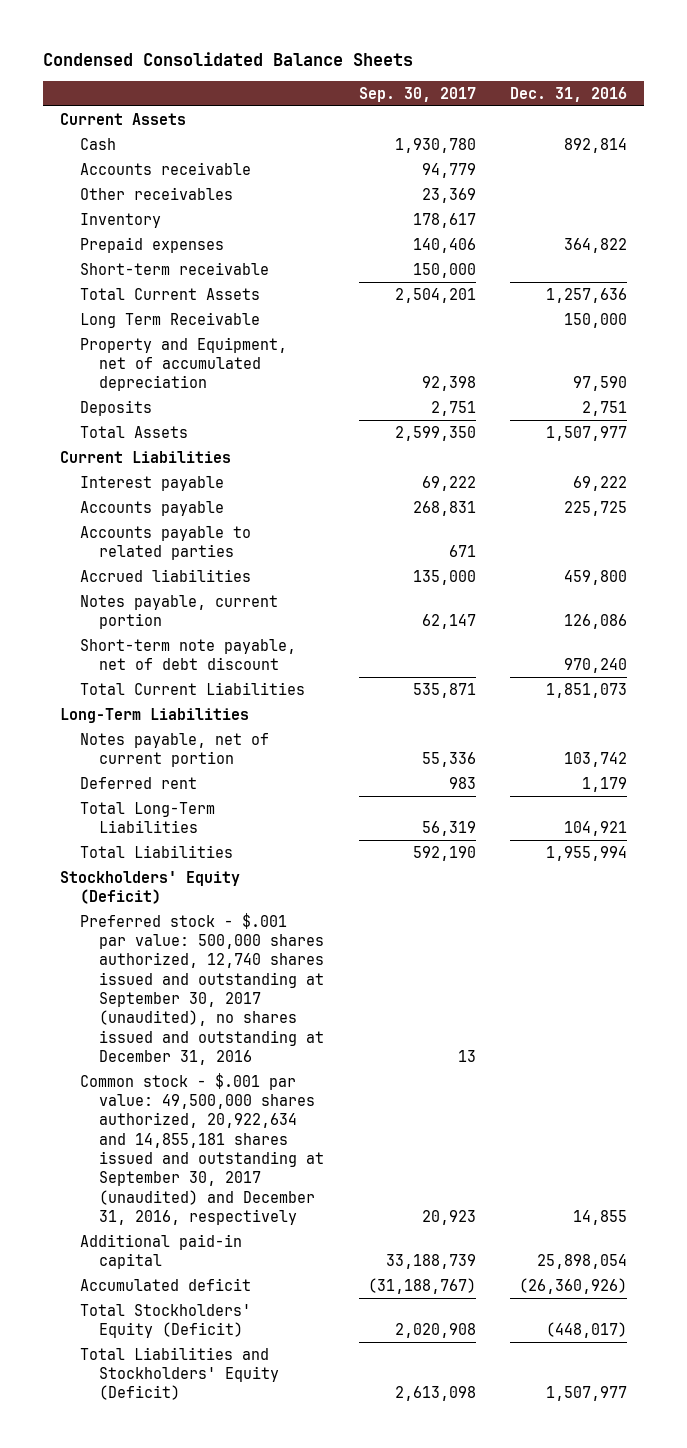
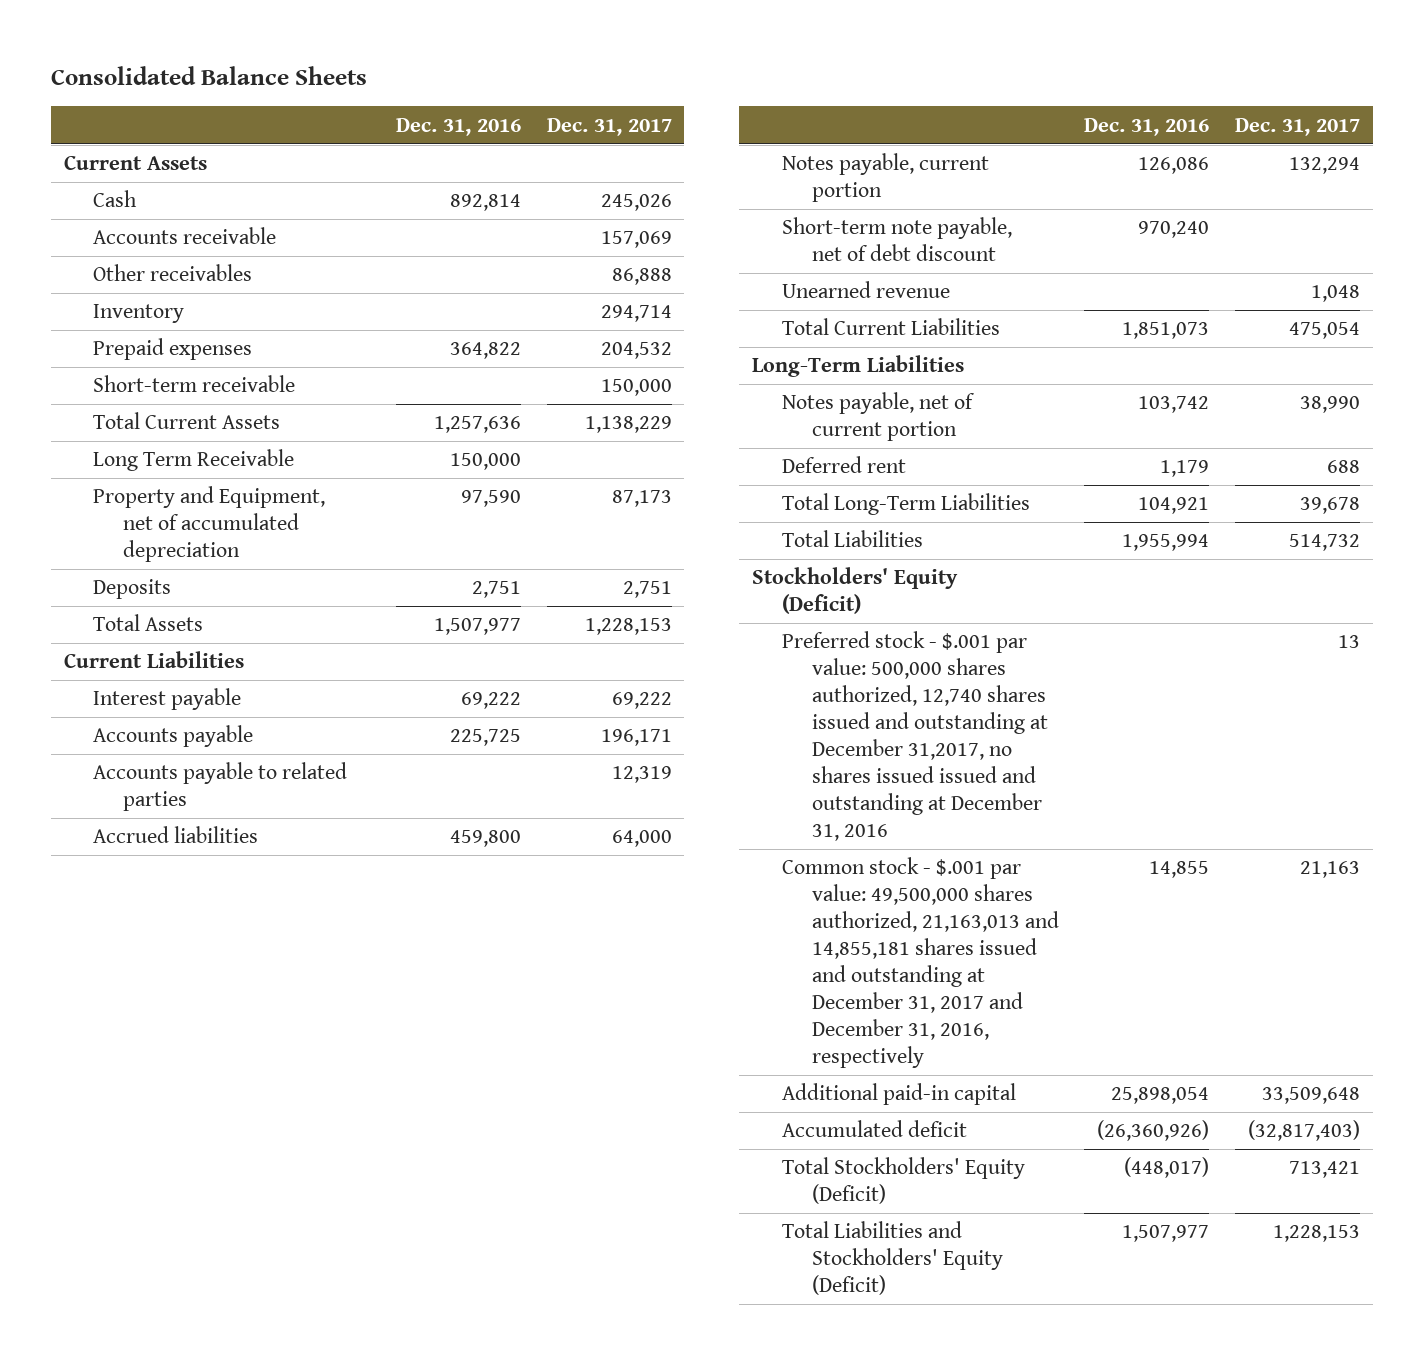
- Condensed Consolidated Balance Sheets
+ Consolidated Balance Sheets
- | Sep. 30, 2017 | Dec. 31, 2016
+ | Dec. 31, 2016 | Dec. 31, 2017
+ Unearned revenue | | 1,048
- Preferred stock - $.001 par value: 500,000 shares authorized, 12,740 shares issued and outstanding at September 30, 2017 (unaudited), no shares issued and outstanding at December 31, 2016 | 13 |
- Common stock - $.001 par value: 49,500,000 shares authorized, 20,922,634 and 14,855,181 shares issued and outstanding at September 30, 2017 (unaudited) and December 31, 2016, respectively | 20,923 | 14,855
+ Preferred stock - $.001 par value: 500,000 shares authorized, 12,740 shares issued and outstanding at December 31,2017, no shares issued issued and outstanding at December 31, 2016 | | 13
+ Common stock - $.001 par value: 49,500,000 shares authorized, 21,163,013 and 14,855,181 shares issued and outstanding at December 31, 2017 and December 31, 2016, respectively | 14,855 | 21,163

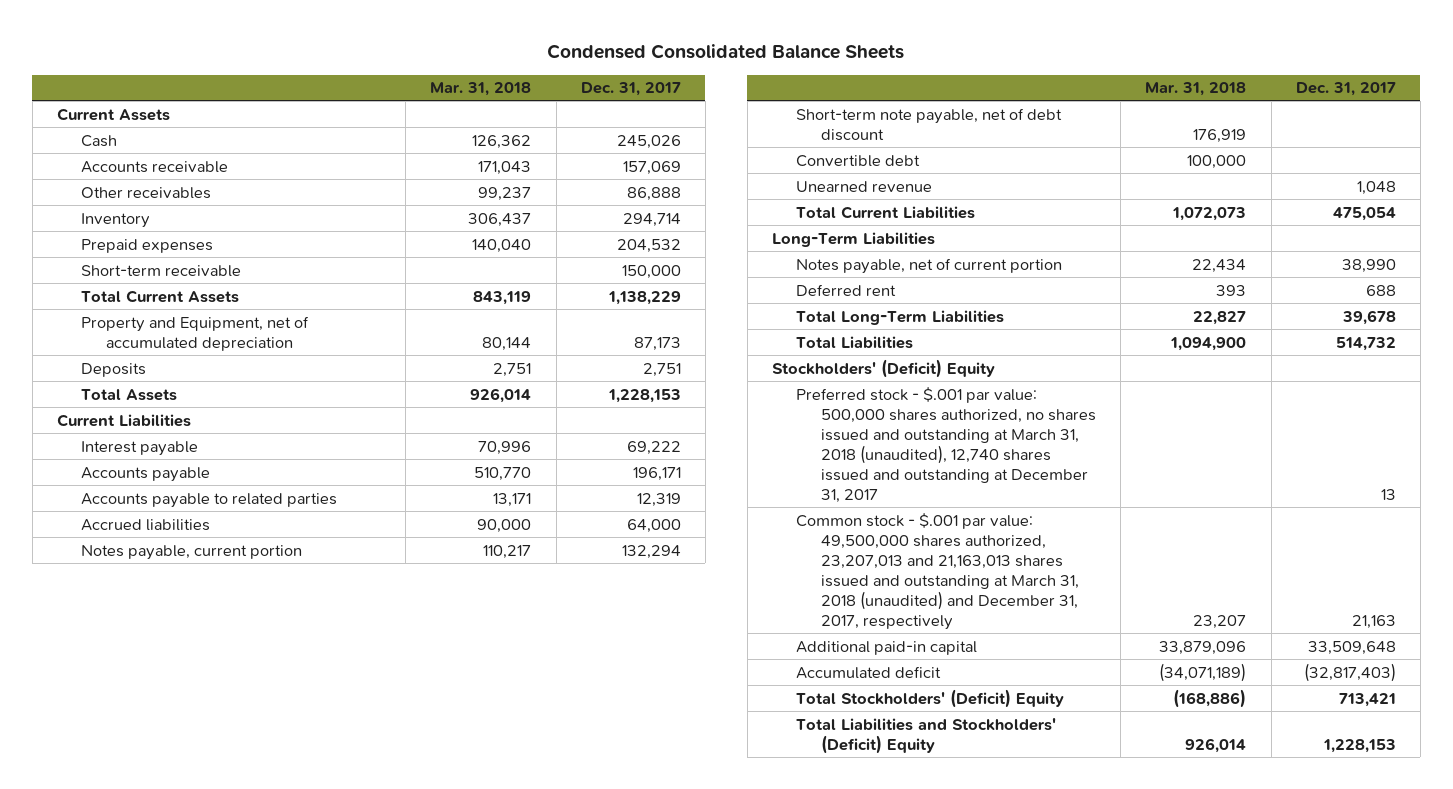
- Consolidated Balance Sheets
+ Condensed Consolidated Balance Sheets
- | Dec. 31, 2016 | Dec. 31, 2017
+ | Mar. 31, 2018 | Dec. 31, 2017
- Long Term Receivable | 150,000 |
+ Convertible debt | 100,000 |
- Stockholders' Equity (Deficit)
- Preferred stock - $.001 par value: 500,000 shares authorized, 12,740 shares issued and outstanding at December 31,2017, no shares issued issued and outstanding at December 31, 2016 | | 13
- Common stock - $.001 par value: 49,500,000 shares authorized, 21,163,013 and 14,855,181 shares issued and outstanding at December 31, 2017 and December 31, 2016, respectively | 14,855 | 21,163
+ Stockholders' (Deficit) Equity
+ Preferred stock - $.001 par value: 500,000 shares authorized, no shares issued and outstanding at March 31, 2018 (unaudited), 12,740 shares issued and outstanding at December 31, 2017 | | 13
+ Common stock - $.001 par value: 49,500,000 shares authorized, 23,207,013 and 21,163,013 shares issued and outstanding at March 31, 2018 (unaudited) and December 31, 2017, respectively | 23,207 | 21,163
- Total Stockholders' Equity (Deficit) | (448,017) | 713,421
- Total Liabilities and Stockholders' Equity (Deficit) | 1,507,977 | 1,228,153
+ Total Stockholders' (Deficit) Equity | (168,886) | 713,421
+ Total Liabilities and Stockholders' (Deficit) Equity | 926,014 | 1,228,153

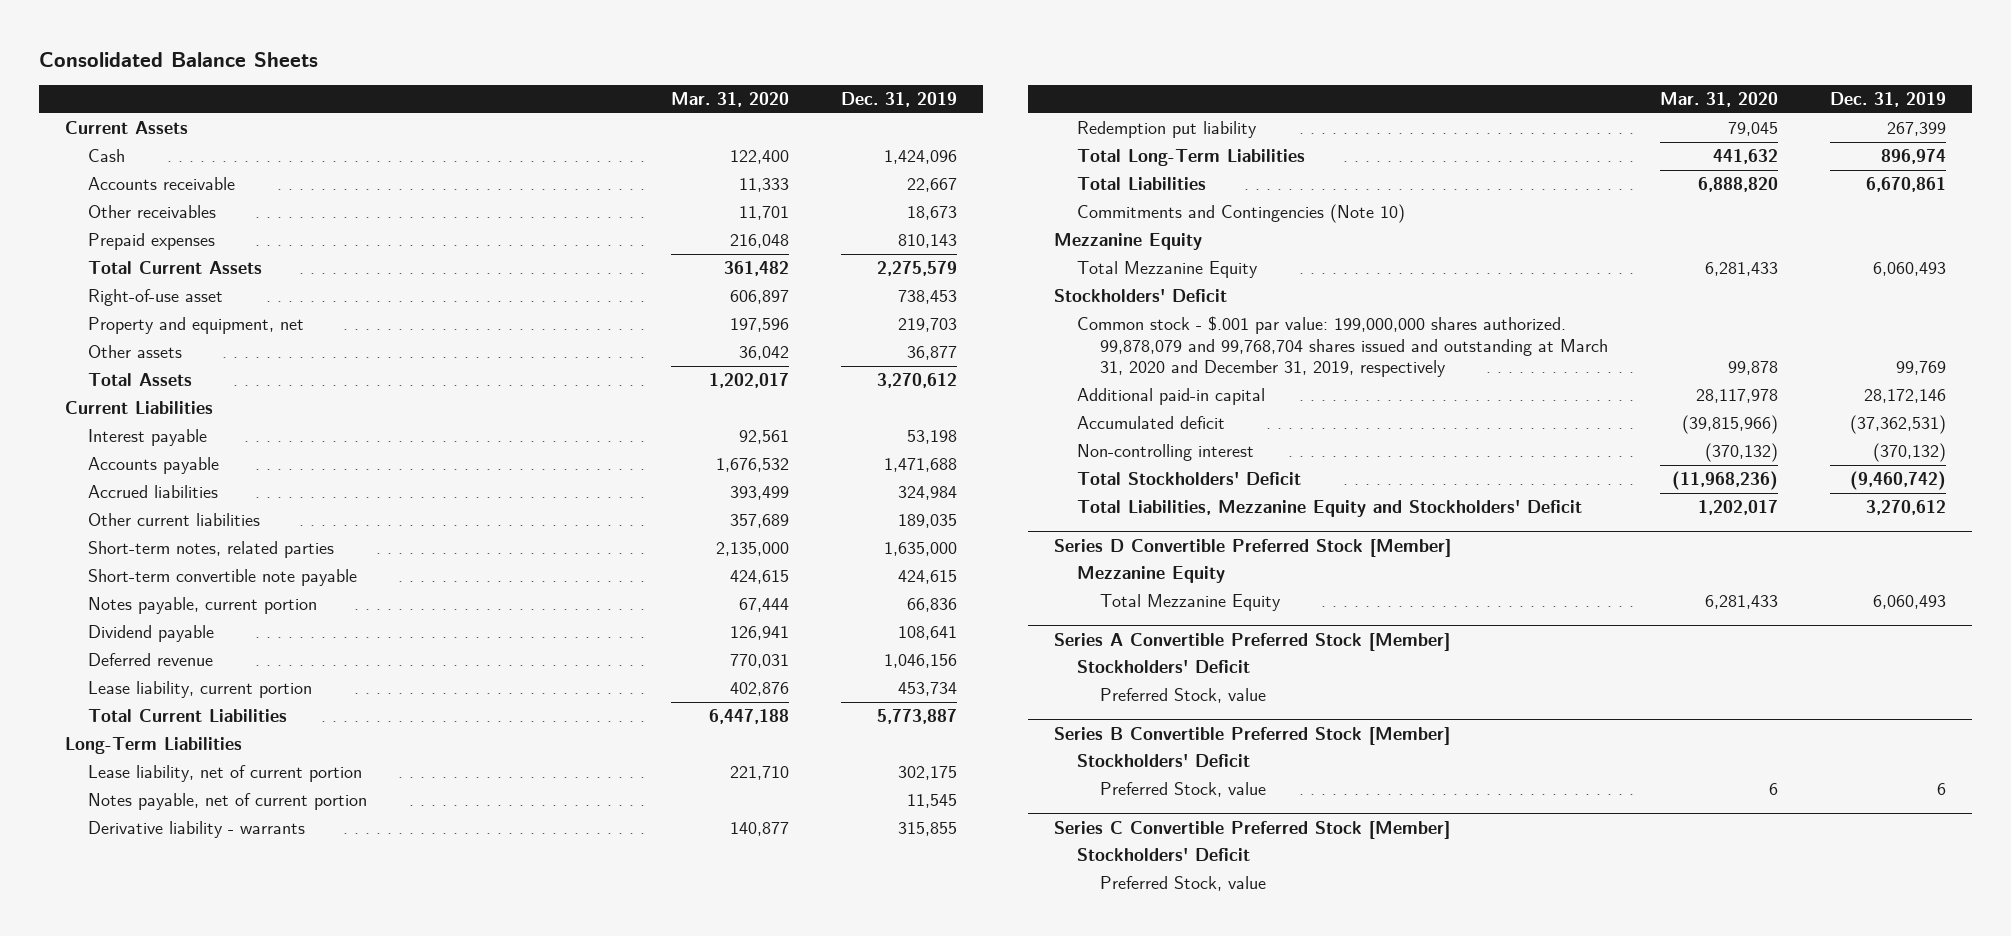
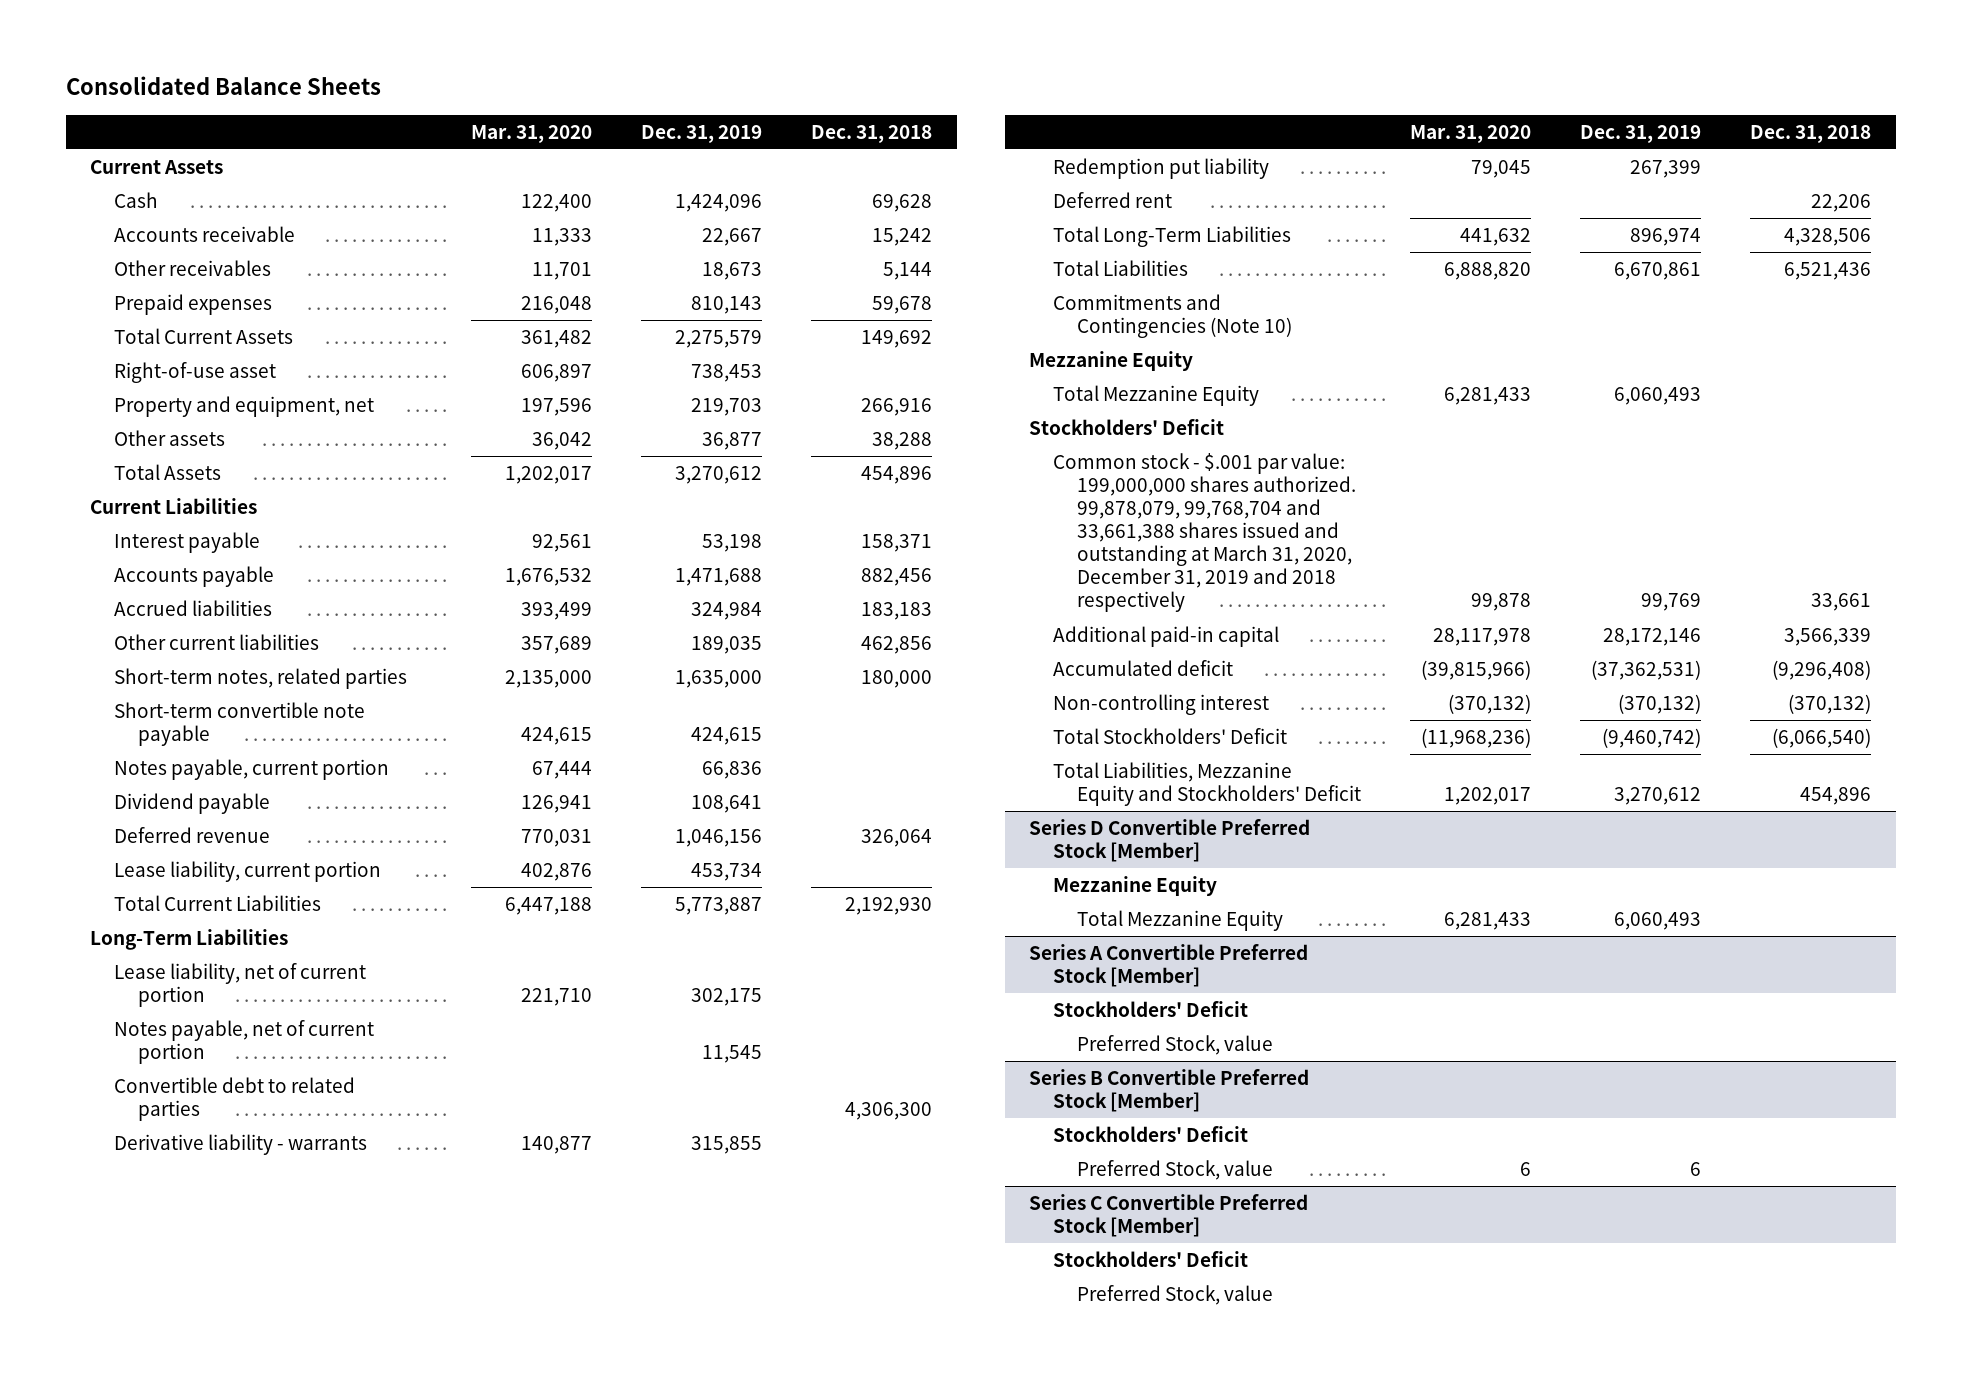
- | Mar. 31, 2020 | Dec. 31, 2019
+ | Mar. 31, 2020 | Dec. 31, 2019 | Dec. 31, 2018
+ Convertible debt to related parties | | | 4,306,300
+ Deferred rent | | | 22,206
- Common stock - $.001 par value: 199,000,000 shares authorized. 99,878,079 and 99,768,704 shares issued and outstanding at March 31, 2020 and December 31, 2019, respectively | 99,878 | 99,769
+ Common stock - $.001 par value: 199,000,000 shares authorized. 99,878,079, 99,768,704 and 33,661,388 shares issued and outstanding at March 31, 2020, December 31, 2019 and 2018 respectively | 99,878 | 99,769 | 33,661

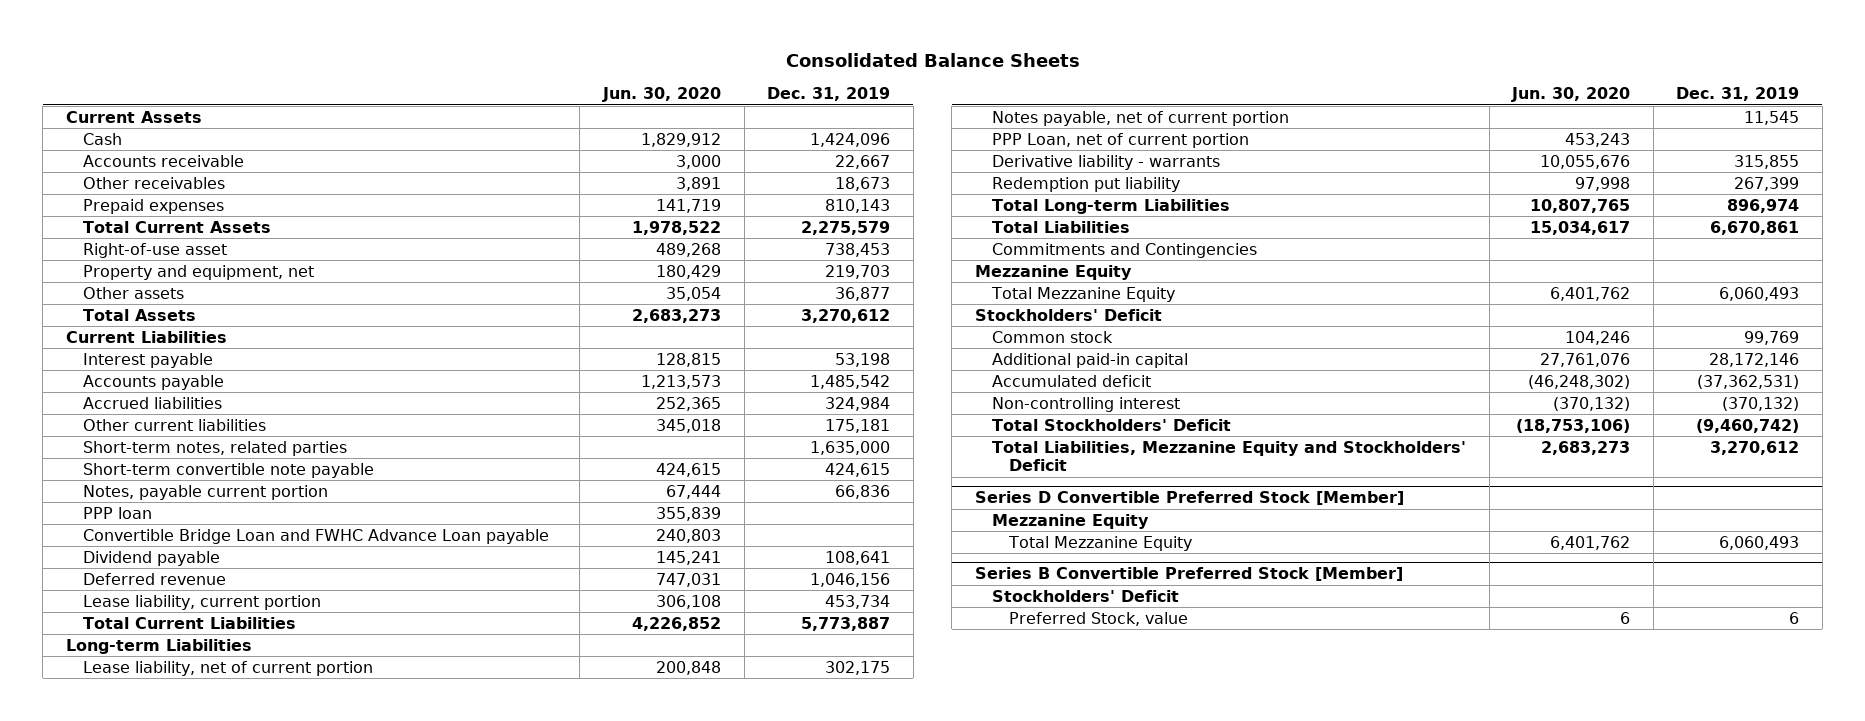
- | Mar. 31, 2020 | Dec. 31, 2019 | Dec. 31, 2018
+ | Jun. 30, 2020 | Dec. 31, 2019
- Accounts payable | 1,676,532 | 1,471,688 | 882,456
+ Accounts payable | 1,213,573 | 1,485,542
- Other current liabilities | 357,689 | 189,035 | 462,856
+ Other current liabilities | 345,018 | 175,181
- Notes payable, current portion | 67,444 | 66,836 |
+ Notes, payable current portion | 67,444 | 66,836
+ PPP loan | 355,839 |
+ Convertible Bridge Loan and FWHC Advance Loan payable | 240,803 |
- Long-Term Liabilities
+ Long-term Liabilities
- Convertible debt to related parties | | | 4,306,300
+ PPP Loan, net of current portion | 453,243 |
- Deferred rent | | | 22,206
- Total Long-Term Liabilities | 441,632 | 896,974 | 4,328,506
+ Total Long-term Liabilities | 10,807,765 | 896,974
- Commitments and Contingencies (Note 10)
+ Commitments and Contingencies
- Common stock - $.001 par value: 199,000,000 shares authorized. 99,878,079, 99,768,704 and 33,661,388 shares issued and outstanding at March 31, 2020, December 31, 2019 and 2018 respectively | 99,878 | 99,769 | 33,661
+ Common stock | 104,246 | 99,769
- Series A Convertible Preferred Stock [Member]
- Stockholders' Deficit
- Preferred Stock, value
- Series C Convertible Preferred Stock [Member]
- Stockholders' Deficit
- Preferred Stock, value

